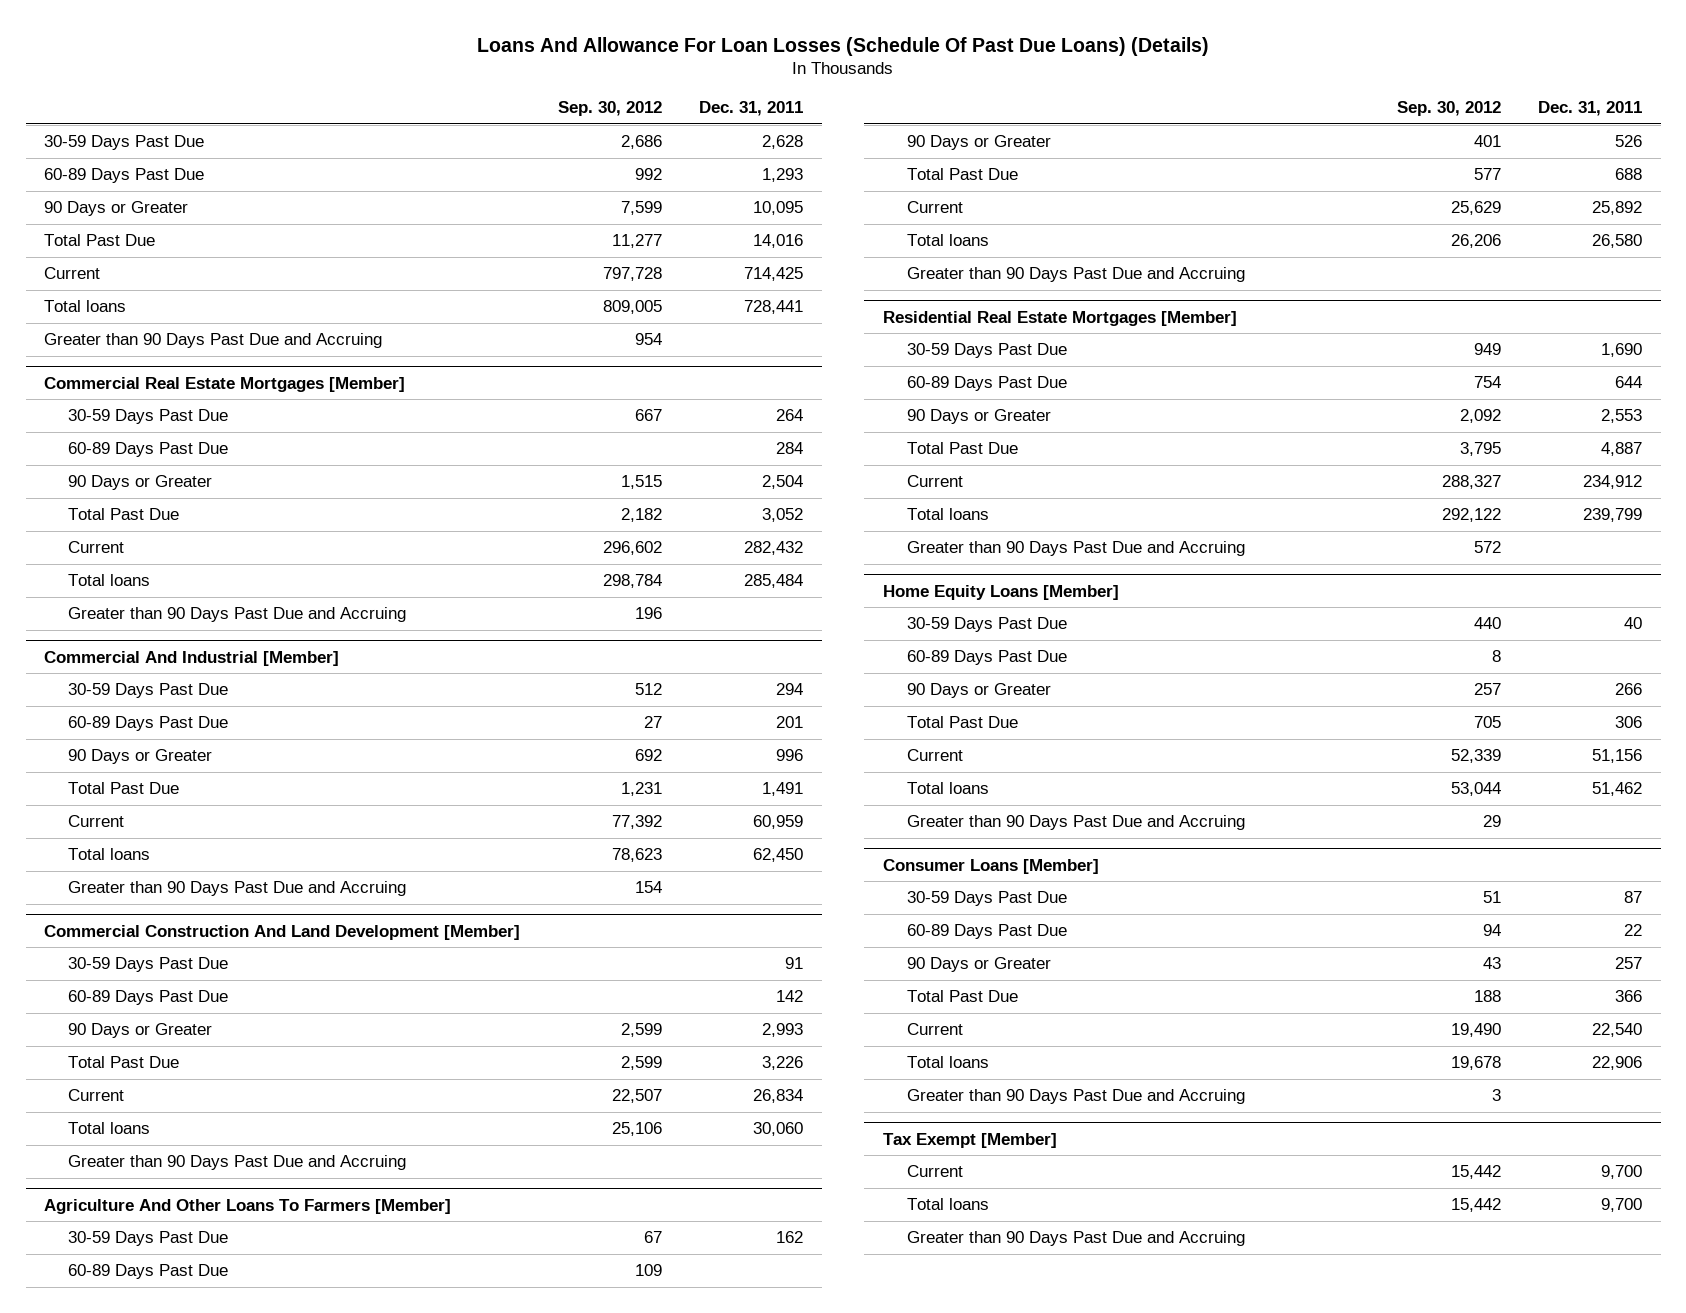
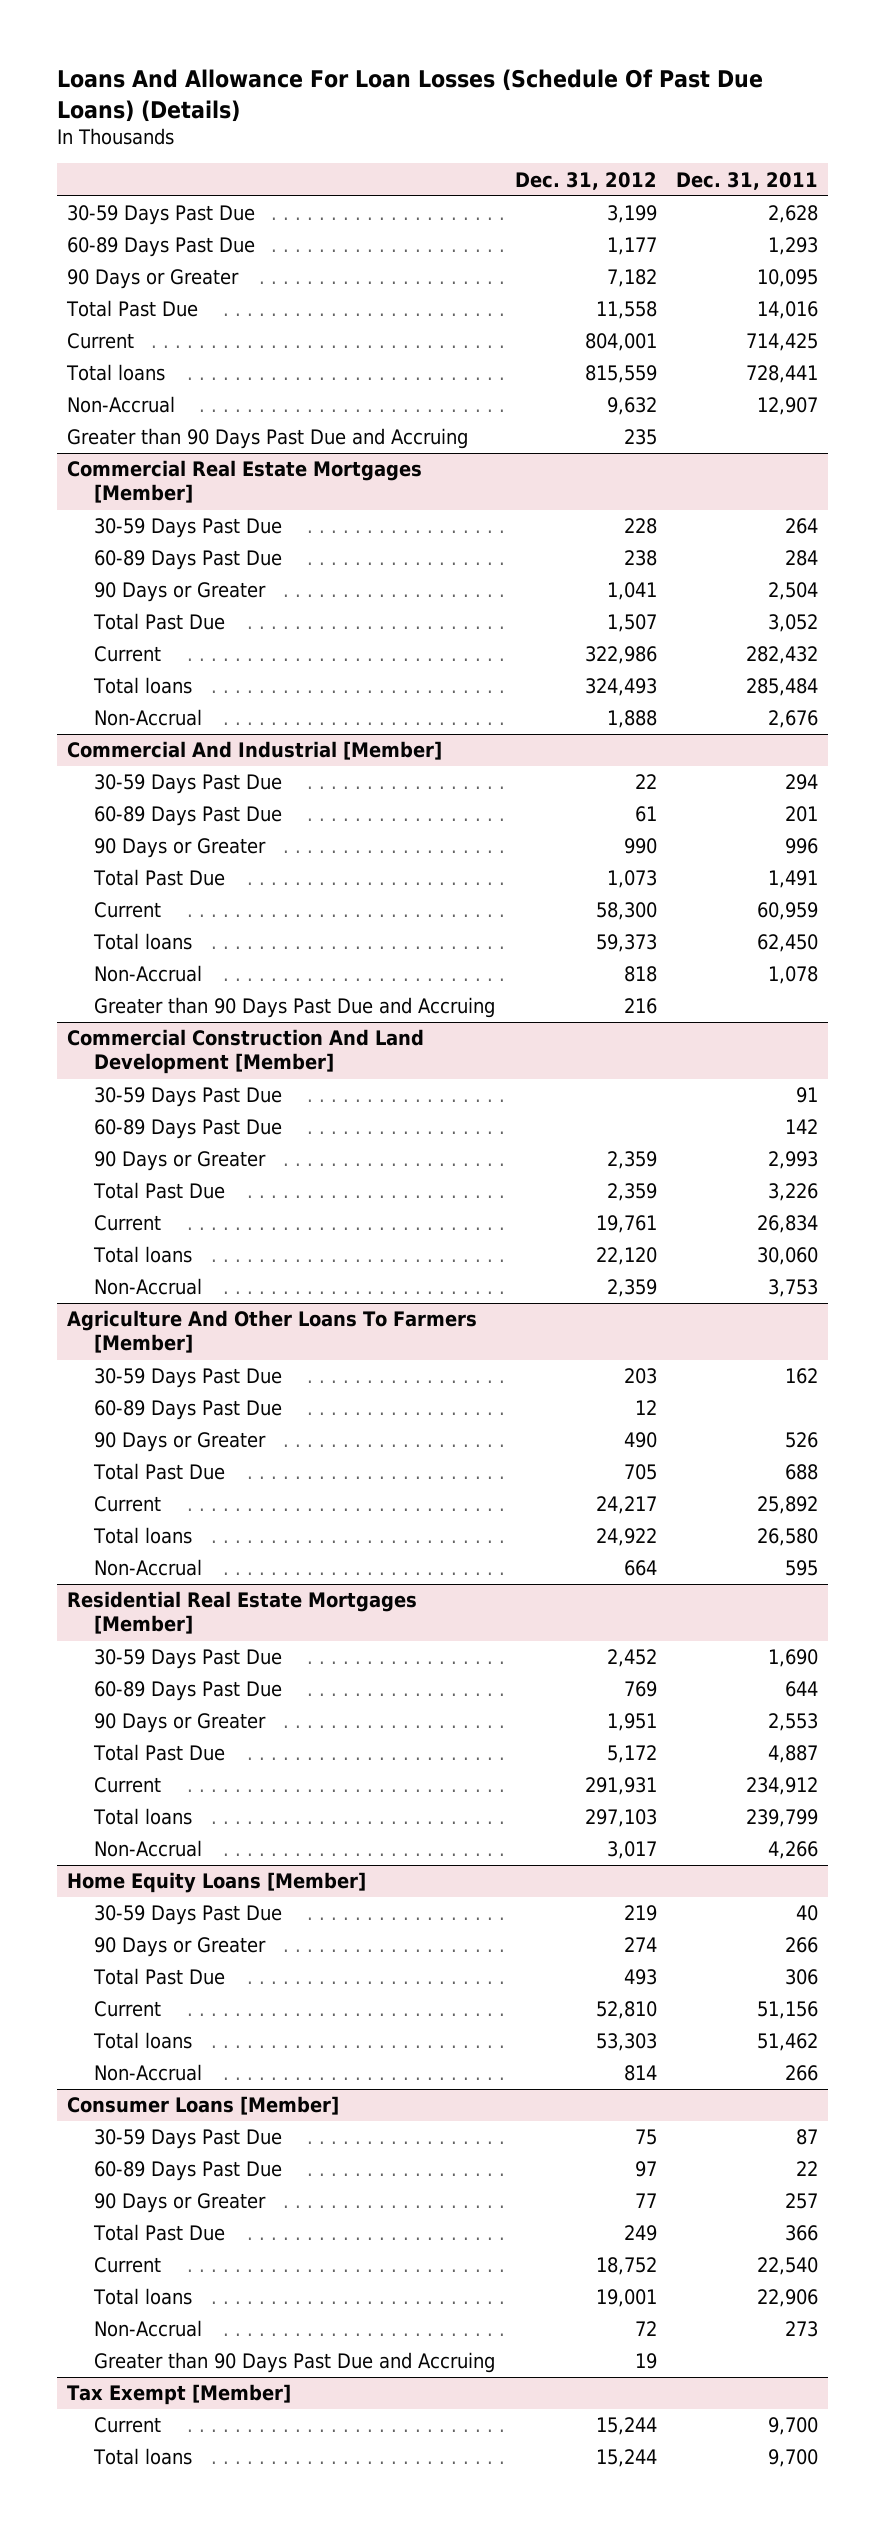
- | Sep. 30, 2012 | Dec. 31, 2011
+ | Dec. 31, 2012 | Dec. 31, 2011
+ Non-Accrual | 9,632 | 12,907
@ Commercial Real Estate Mortgages [Member]
- Greater than 90 Days Past Due and Accruing | 196 |
+ Non-Accrual | 1,888 | 2,676
@ Commercial And Industrial [Member]
+ Non-Accrual | 818 | 1,078
@ Commercial Construction And Land Development [Member]
- Greater than 90 Days Past Due and Accruing
+ Non-Accrual | 2,359 | 3,753
@ Agriculture And Other Loans To Farmers [Member]
- Greater than 90 Days Past Due and Accruing
+ Non-Accrual | 664 | 595
@ Residential Real Estate Mortgages [Member]
- Greater than 90 Days Past Due and Accruing | 572 |
+ Non-Accrual | 3,017 | 4,266
@ Home Equity Loans [Member]
- 60-89 Days Past Due | 8 |
- Greater than 90 Days Past Due and Accruing | 29 |
+ Non-Accrual | 814 | 266
@ Consumer Loans [Member]
+ Non-Accrual | 72 | 273
@ Tax Exempt [Member]
- Greater than 90 Days Past Due and Accruing

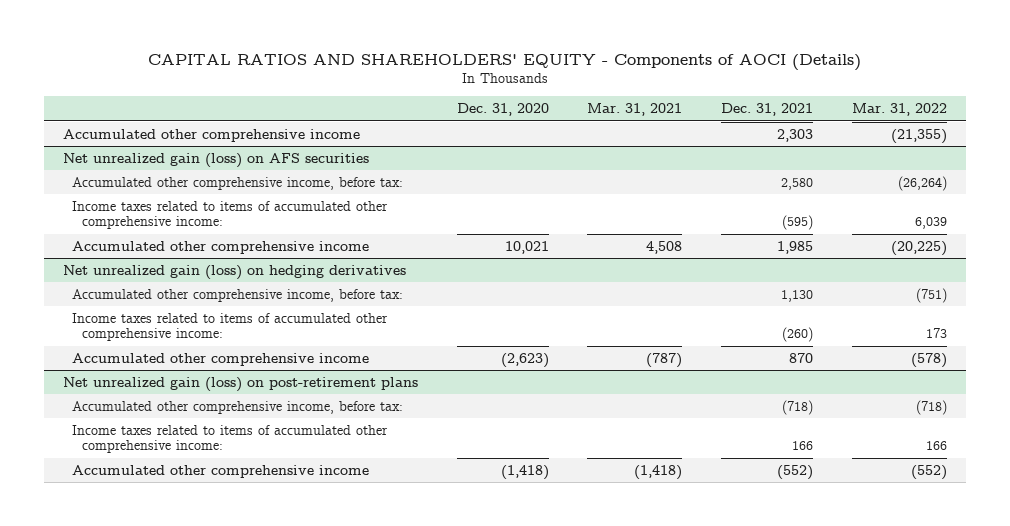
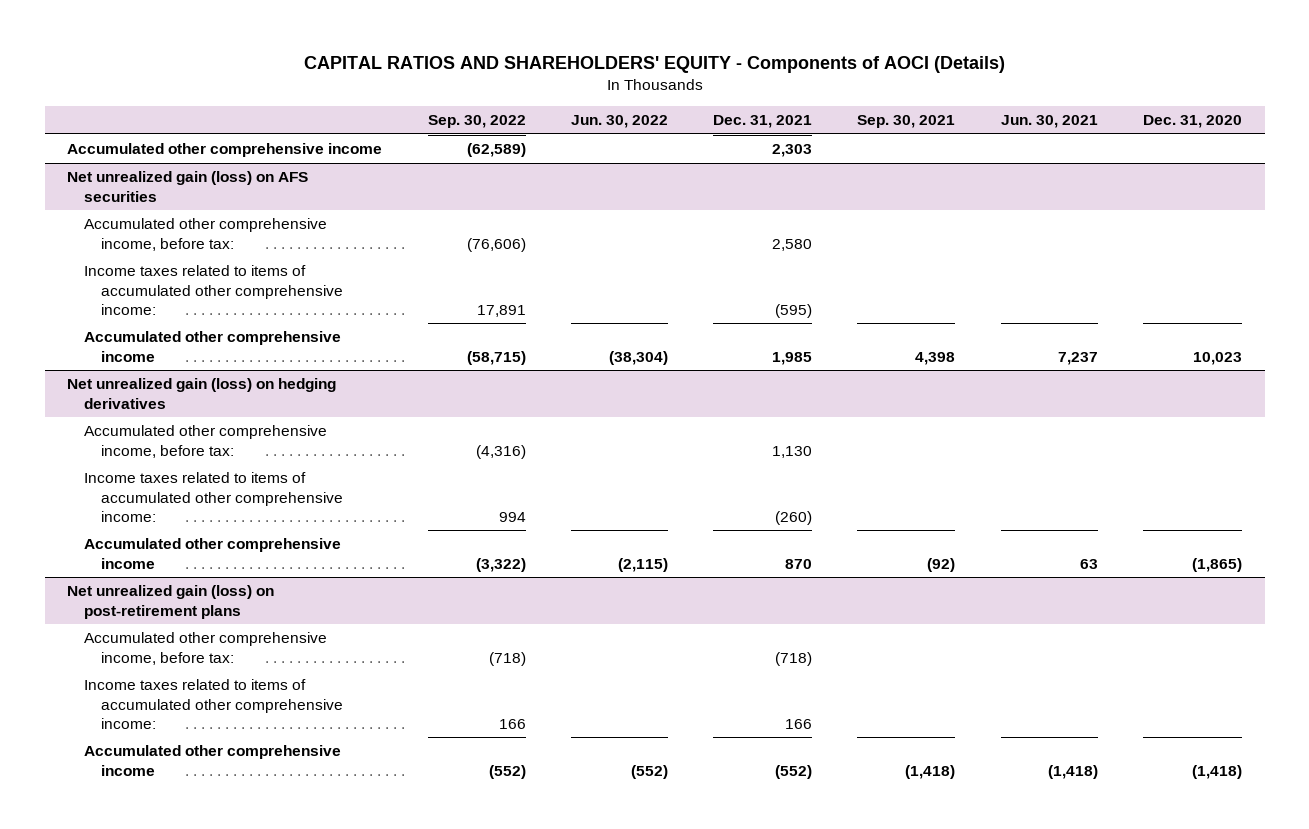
- | Dec. 31, 2020 | Mar. 31, 2021 | Dec. 31, 2021 | Mar. 31, 2022
+ | Sep. 30, 2022 | Jun. 30, 2022 | Dec. 31, 2021 | Sep. 30, 2021 | Jun. 30, 2021 | Dec. 31, 2020
@ Net unrealized gain (loss) on AFS securities
- Accumulated other comprehensive income | 10,021 | 4,508 | 1,985 | (20,225)
+ Accumulated other comprehensive income | (58,715) | (38,304) | 1,985 | 4,398 | 7,237 | 10,023
@ Net unrealized gain (loss) on hedging derivatives
- Accumulated other comprehensive income | (2,623) | (787) | 870 | (578)
+ Accumulated other comprehensive income | (3,322) | (2,115) | 870 | (92) | 63 | (1,865)

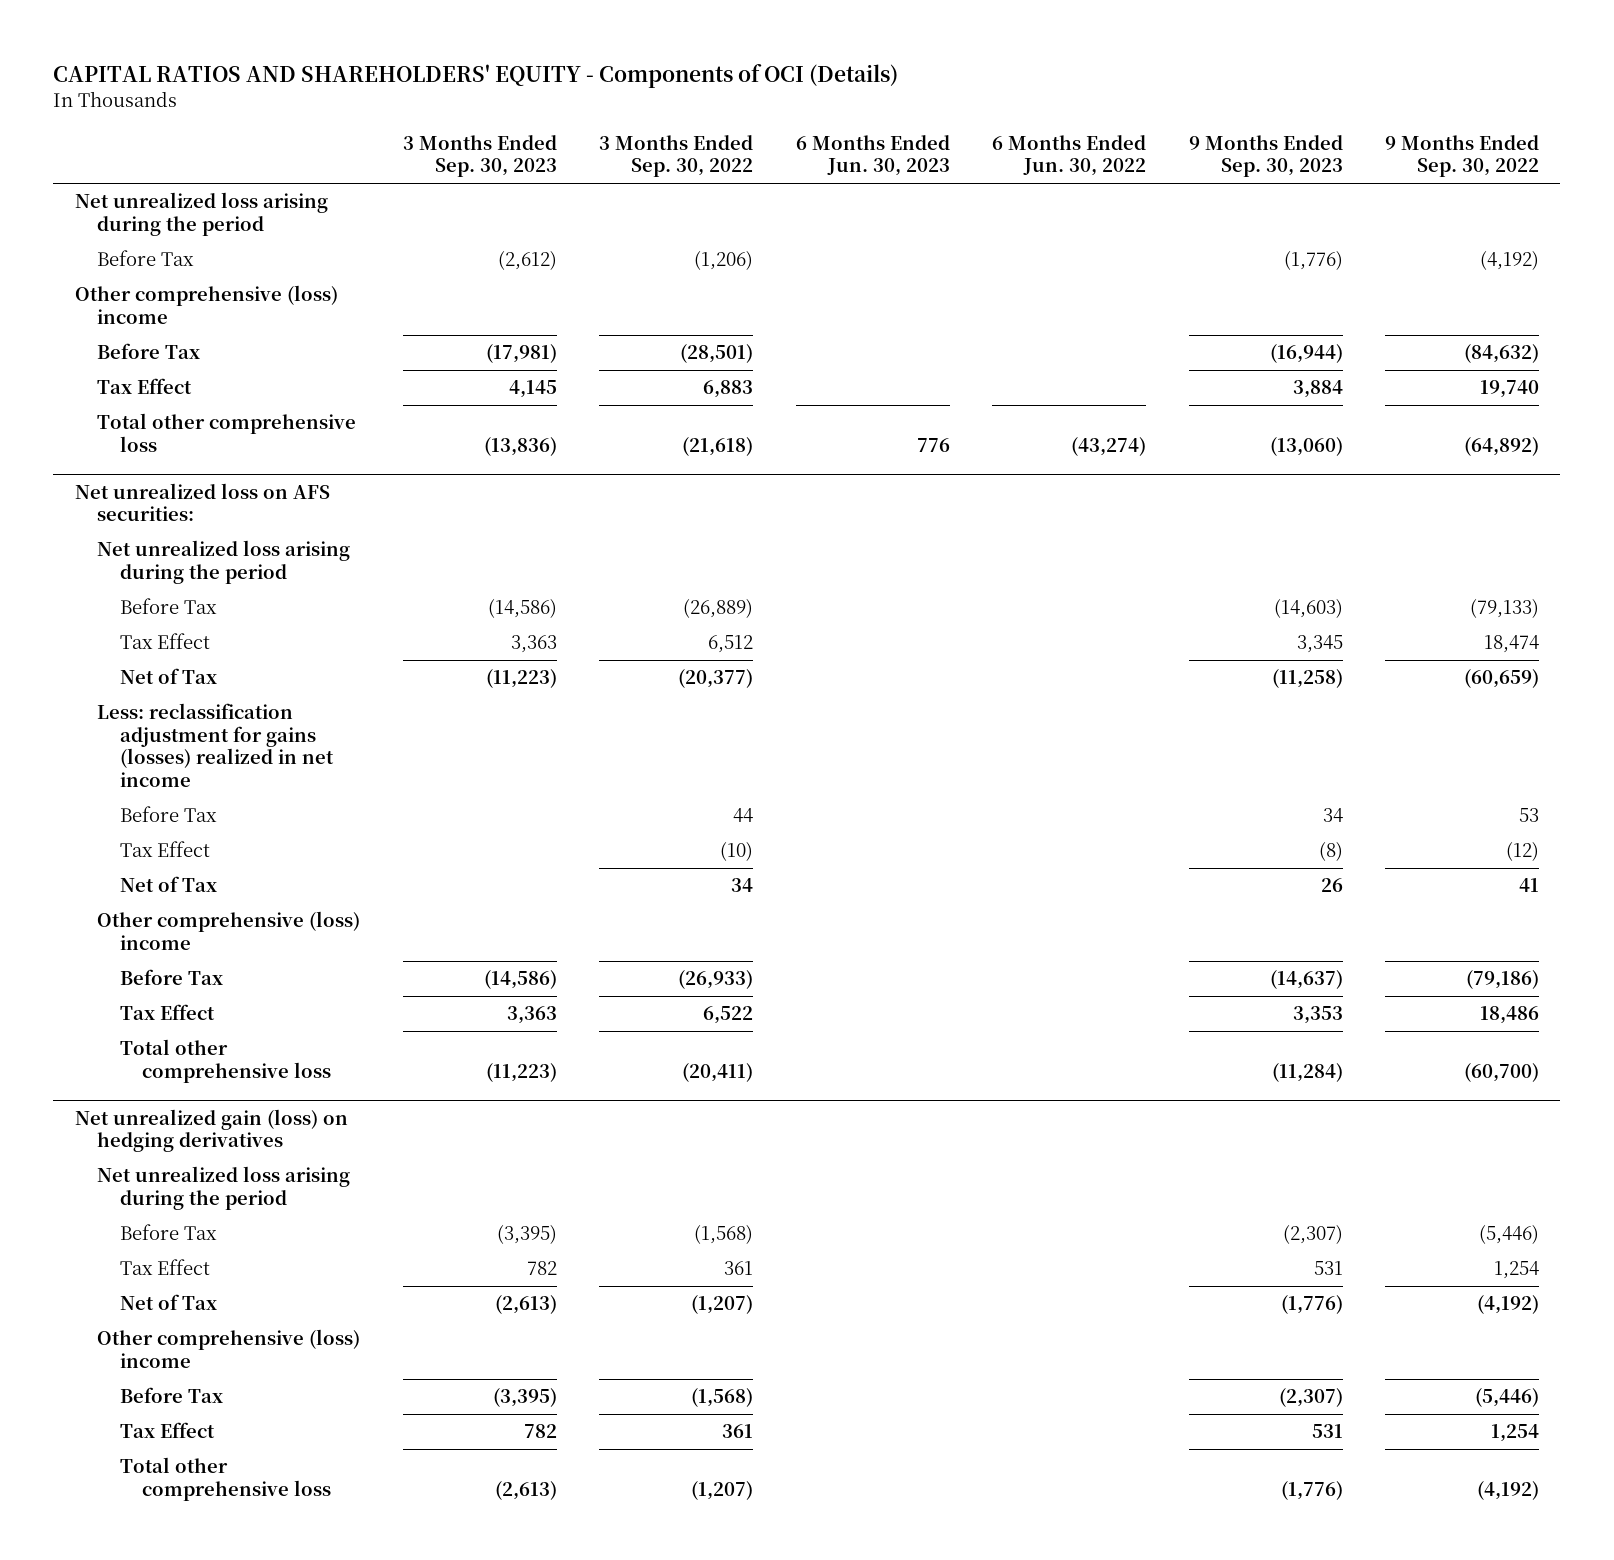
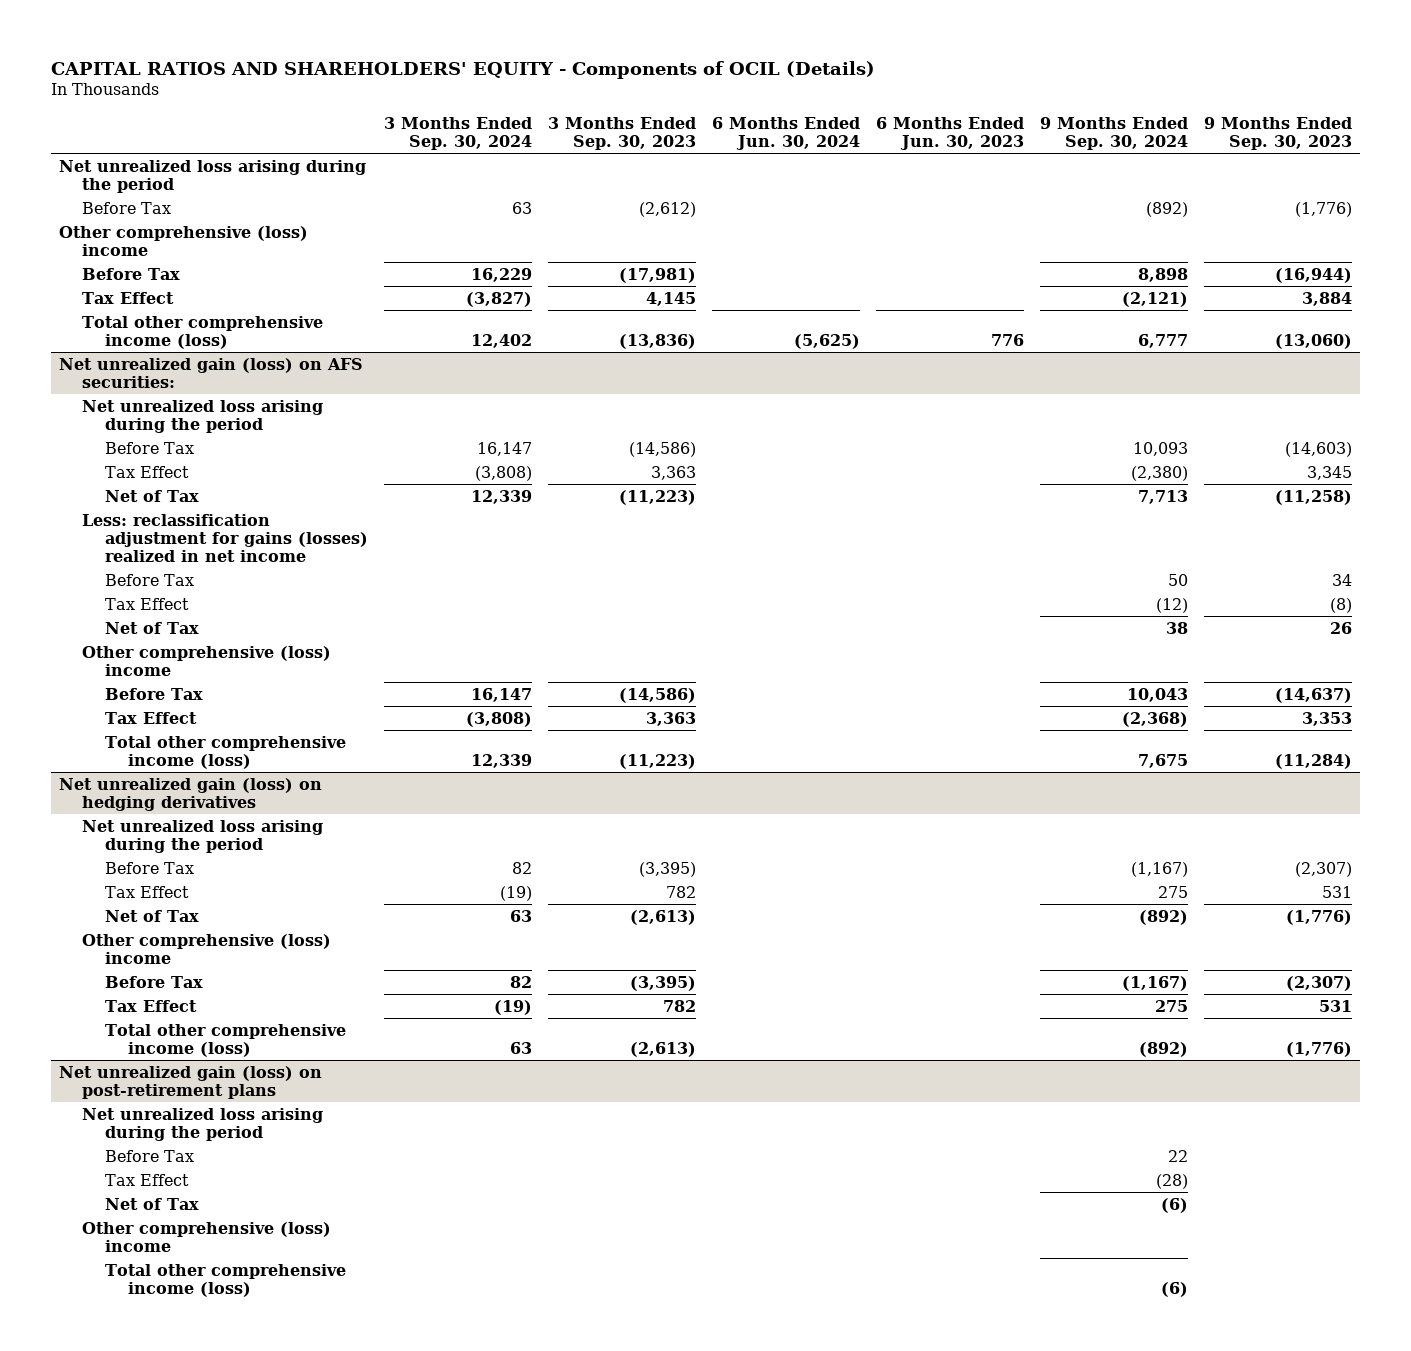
- CAPITAL RATIOS AND SHAREHOLDERS' EQUITY - Components of OCI (Details)
+ CAPITAL RATIOS AND SHAREHOLDERS' EQUITY - Components of OCIL (Details)
- | 3 Months Ended Sep. 30, 2023 | 3 Months Ended Sep. 30, 2022 | 6 Months Ended Jun. 30, 2023 | 6 Months Ended Jun. 30, 2022 | 9 Months Ended Sep. 30, 2023 | 9 Months Ended Sep. 30, 2022
+ | 3 Months Ended Sep. 30, 2024 | 3 Months Ended Sep. 30, 2023 | 6 Months Ended Jun. 30, 2024 | 6 Months Ended Jun. 30, 2023 | 9 Months Ended Sep. 30, 2024 | 9 Months Ended Sep. 30, 2023
- Total other comprehensive loss | (13,836) | (21,618) | 776 | (43,274) | (13,060) | (64,892)
- Net unrealized loss on AFS securities:
+ Total other comprehensive income (loss) | 12,402 | (13,836) | (5,625) | 776 | 6,777 | (13,060)
+ Net unrealized gain (loss) on AFS securities:
- Total other comprehensive loss | (11,223) | (20,411) | | | (11,284) | (60,700)
+ Total other comprehensive income (loss) | 12,339 | (11,223) | | | 7,675 | (11,284)
@ Net unrealized gain (loss) on hedging derivatives
- Total other comprehensive loss | (2,613) | (1,207) | | | (1,776) | (4,192)
+ Total other comprehensive income (loss) | 63 | (2,613) | | | (892) | (1,776)
+ Net unrealized gain (loss) on post-retirement plans
+ Net unrealized loss arising during the period
+ Before Tax | | | | | 22 |
+ Tax Effect | | | | | (28) |
+ Net of Tax | | | | | (6) |
+ Other comprehensive (loss) income
+ Total other comprehensive income (loss) | | | | | (6) |

